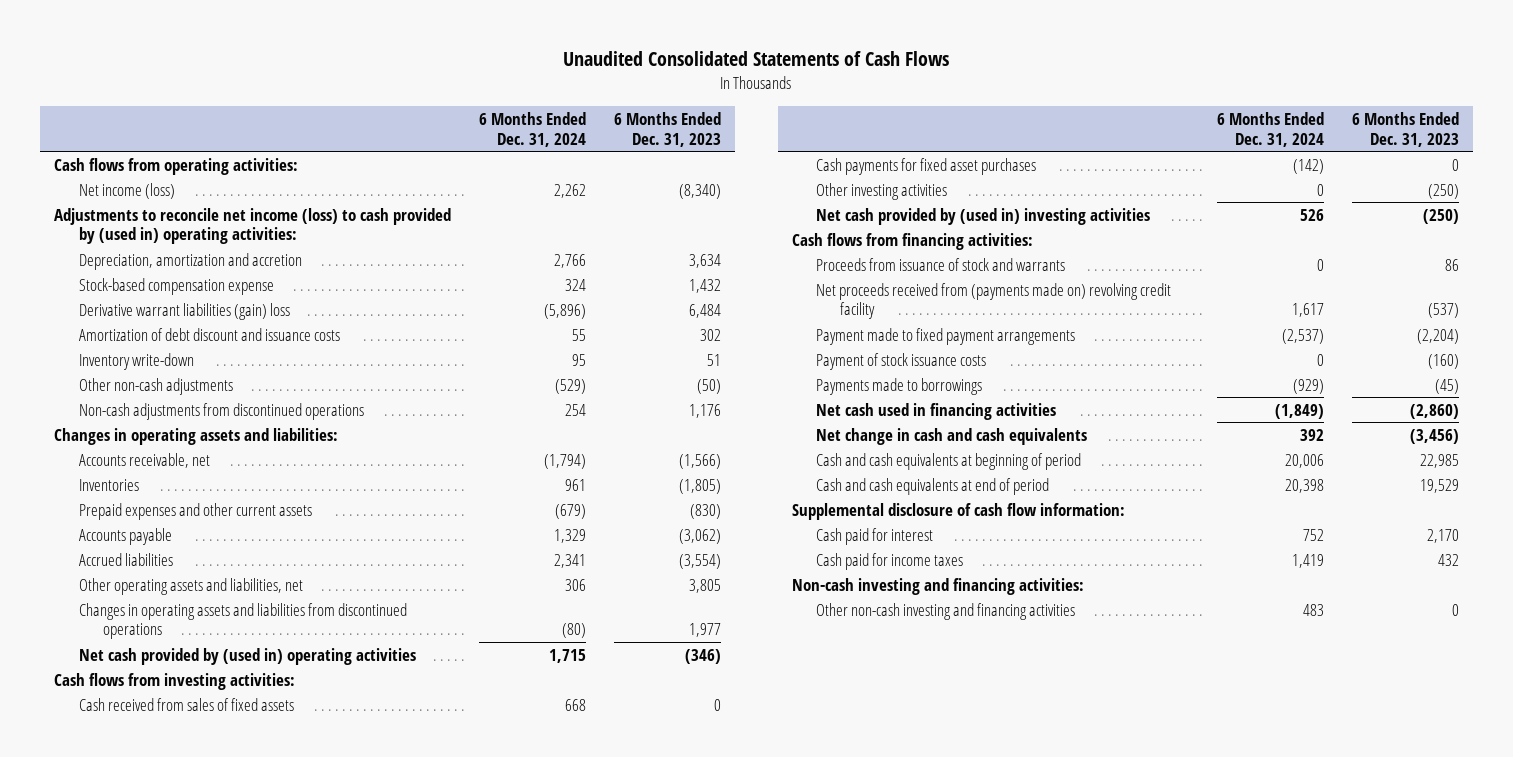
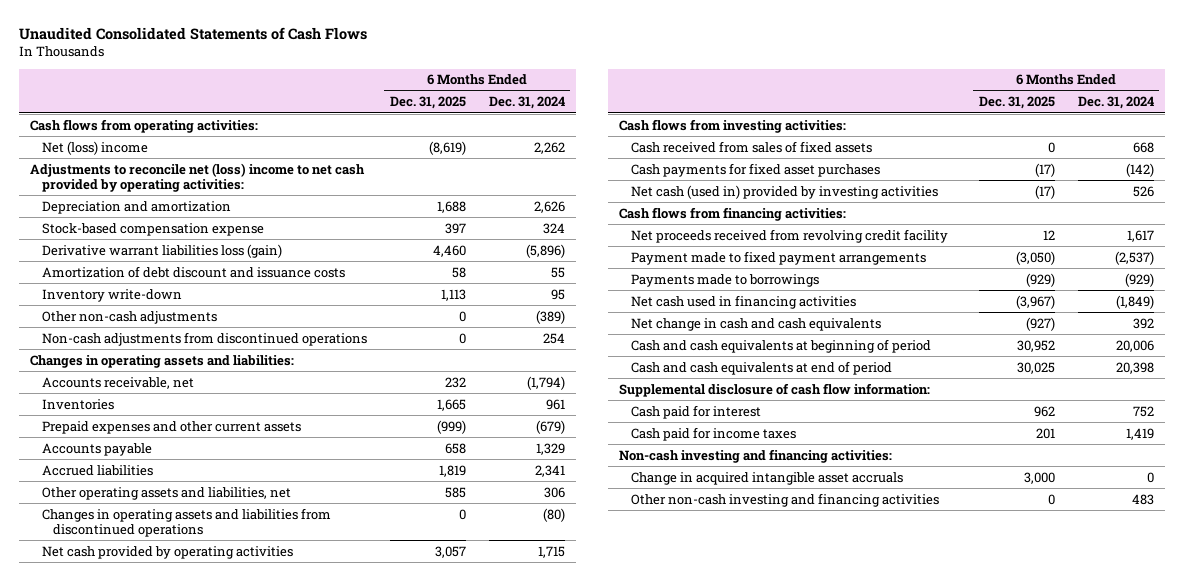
- | 6 Months Ended Dec. 31, 2024 | 6 Months Ended Dec. 31, 2023
+ | 6 Months Ended Dec. 31, 2025 | 6 Months Ended Dec. 31, 2024
- Net income (loss) | 2,262 | (8,340)
- Adjustments to reconcile net income (loss) to cash provided by (used in) operating activities:
- Depreciation, amortization and accretion | 2,766 | 3,634
+ Net (loss) income | (8,619) | 2,262
+ Adjustments to reconcile net (loss) income to net cash provided by operating activities:
+ Depreciation and amortization | 1,688 | 2,626
- Derivative warrant liabilities (gain) loss | (5,896) | 6,484
+ Derivative warrant liabilities loss (gain) | 4,460 | (5,896)
- Other non-cash adjustments | (529) | (50)
+ Other non-cash adjustments | 0 | (389)
- Net cash provided by (used in) operating activities | 1,715 | (346)
+ Net cash provided by operating activities | 3,057 | 1,715
- Other investing activities | 0 | (250)
- Net cash provided by (used in) investing activities | 526 | (250)
+ Net cash (used in) provided by investing activities | (17) | 526
- Proceeds from issuance of stock and warrants | 0 | 86
- Net proceeds received from (payments made on) revolving credit facility | 1,617 | (537)
+ Net proceeds received from revolving credit facility | 12 | 1,617
- Payment of stock issuance costs | 0 | (160)
+ Change in acquired intangible asset accruals | 3,000 | 0

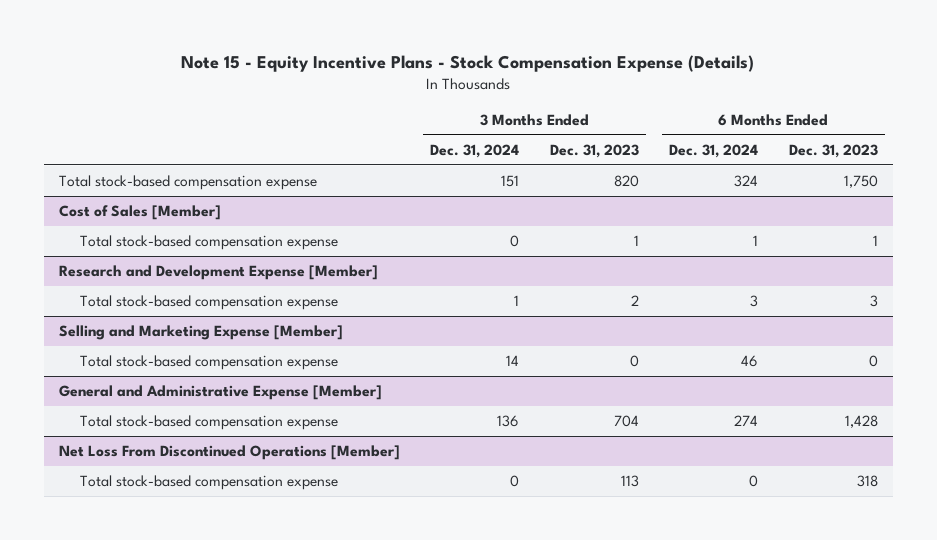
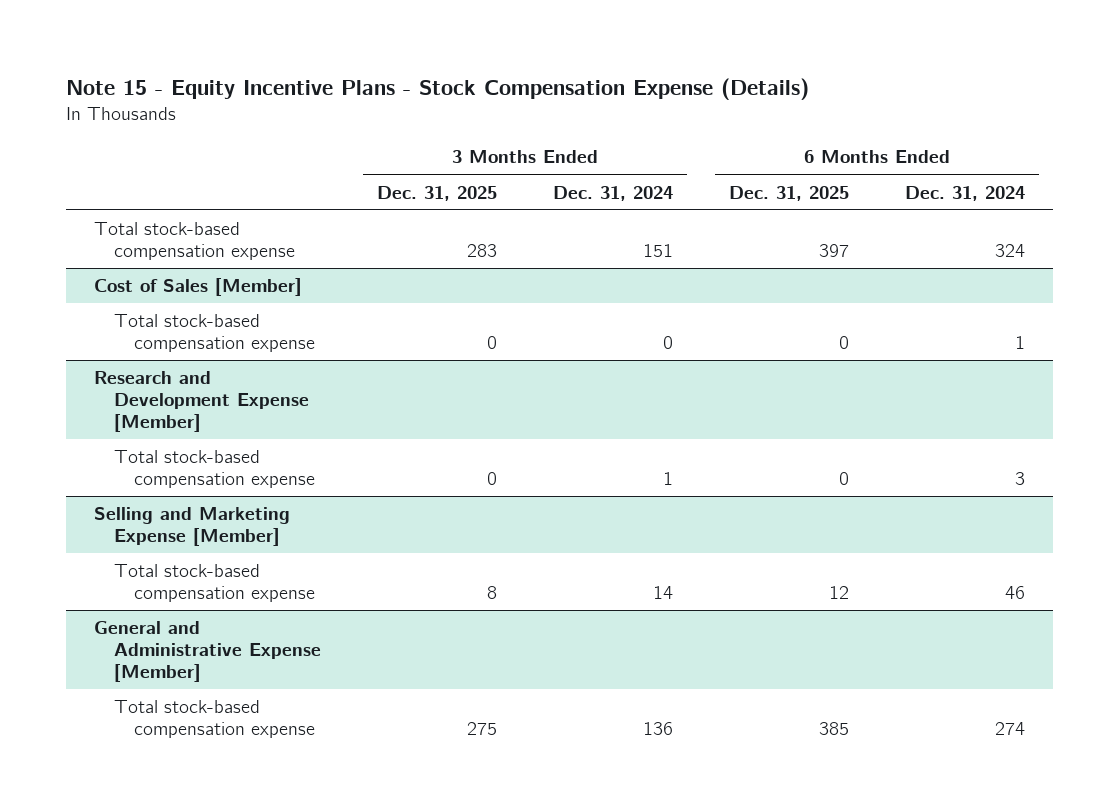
- | 3 Months Ended Dec. 31, 2024 | 3 Months Ended Dec. 31, 2023 | 6 Months Ended Dec. 31, 2024 | 6 Months Ended Dec. 31, 2023
+ | 3 Months Ended Dec. 31, 2025 | 3 Months Ended Dec. 31, 2024 | 6 Months Ended Dec. 31, 2025 | 6 Months Ended Dec. 31, 2024
- Net Loss From Discontinued Operations [Member]
- Total stock-based compensation expense | 0 | 113 | 0 | 318

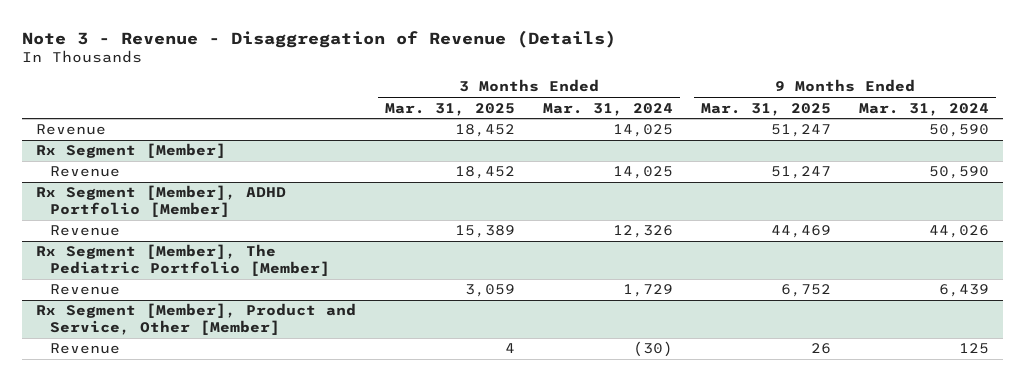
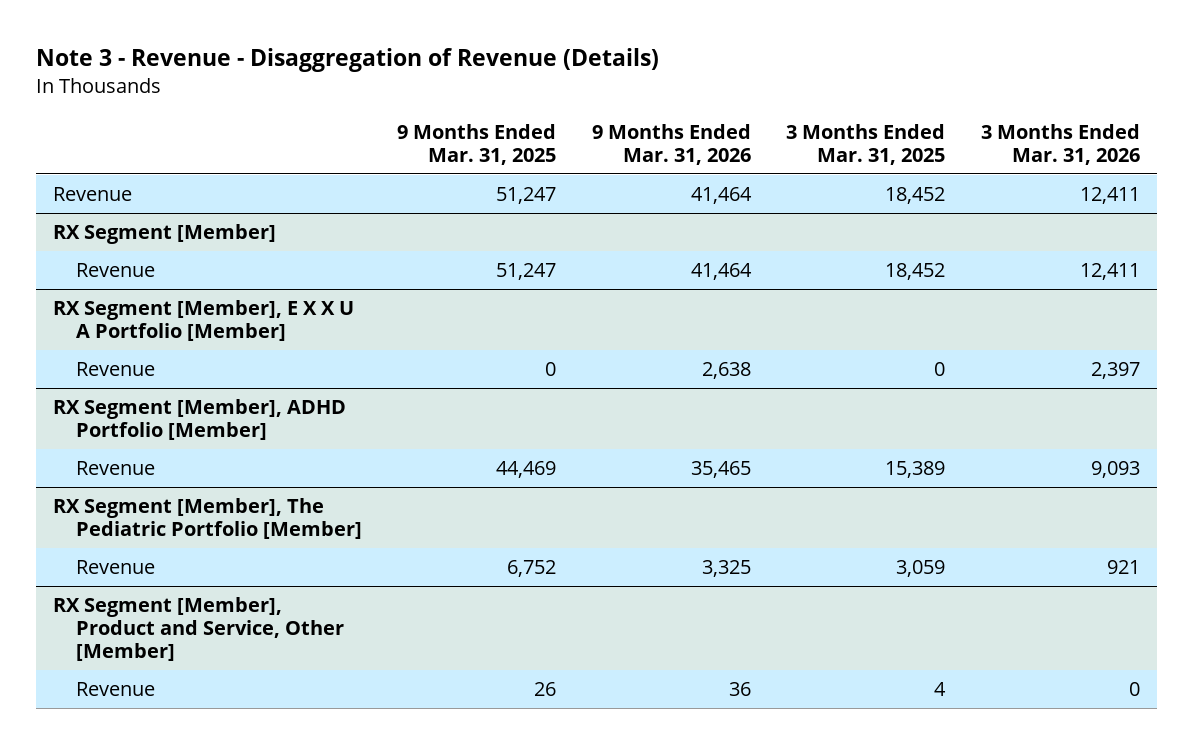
- | 3 Months Ended Mar. 31, 2025 | 3 Months Ended Mar. 31, 2024 | 9 Months Ended Mar. 31, 2025 | 9 Months Ended Mar. 31, 2024
+ | 9 Months Ended Mar. 31, 2025 | 9 Months Ended Mar. 31, 2026 | 3 Months Ended Mar. 31, 2025 | 3 Months Ended Mar. 31, 2026
- Rx Segment [Member]
+ RX Segment [Member]
- Rx Segment [Member], ADHD Portfolio [Member]
+ RX Segment [Member], E X X U A Portfolio [Member]
+ Revenue | 0 | 2,638 | 0 | 2,397
+ RX Segment [Member], ADHD Portfolio [Member]
- Rx Segment [Member], The Pediatric Portfolio [Member]
+ RX Segment [Member], The Pediatric Portfolio [Member]
- Rx Segment [Member], Product and Service, Other [Member]
+ RX Segment [Member], Product and Service, Other [Member]

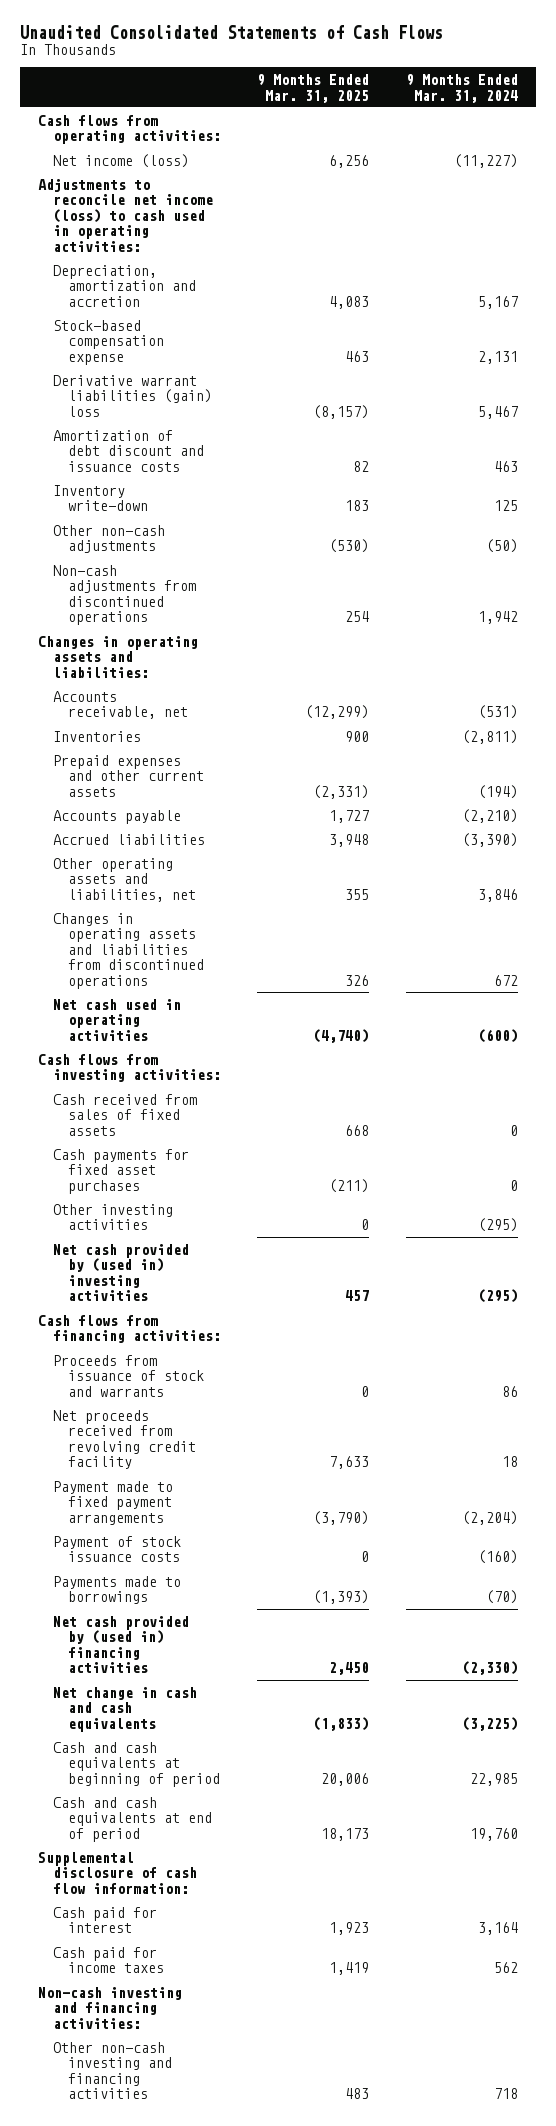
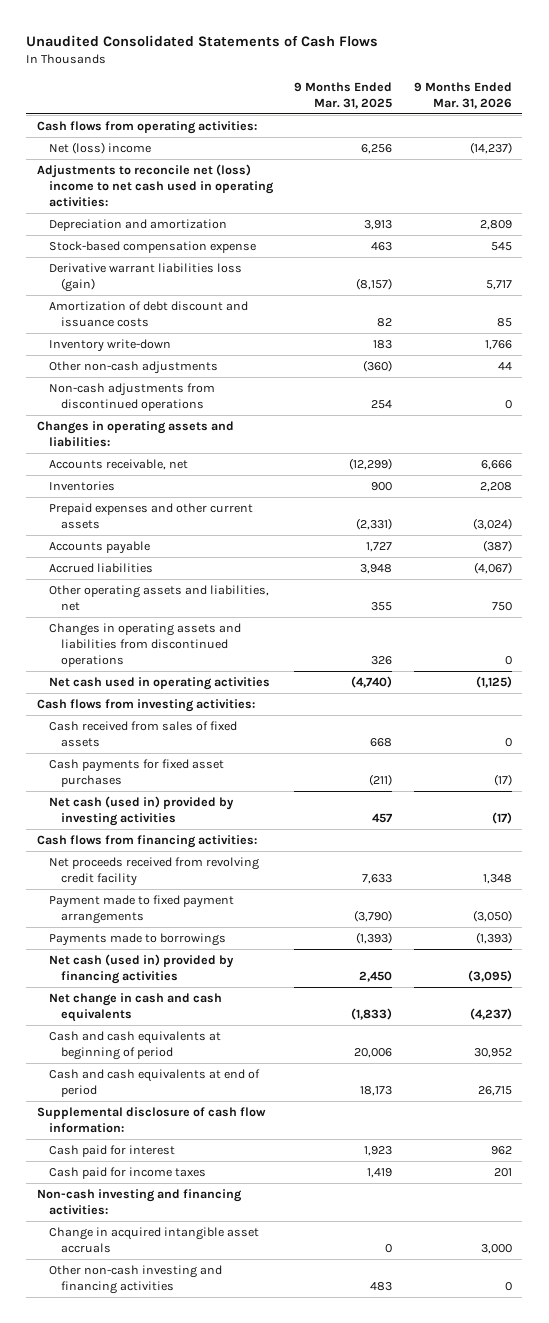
- | 9 Months Ended Mar. 31, 2025 | 9 Months Ended Mar. 31, 2024
+ | 9 Months Ended Mar. 31, 2025 | 9 Months Ended Mar. 31, 2026
- Net income (loss) | 6,256 | (11,227)
- Adjustments to reconcile net income (loss) to cash used in operating activities:
- Depreciation, amortization and accretion | 4,083 | 5,167
+ Net (loss) income | 6,256 | (14,237)
+ Adjustments to reconcile net (loss) income to net cash used in operating activities:
+ Depreciation and amortization | 3,913 | 2,809
- Derivative warrant liabilities (gain) loss | (8,157) | 5,467
+ Derivative warrant liabilities loss (gain) | (8,157) | 5,717
- Other non-cash adjustments | (530) | (50)
+ Other non-cash adjustments | (360) | 44
- Other investing activities | 0 | (295)
- Net cash provided by (used in) investing activities | 457 | (295)
+ Net cash (used in) provided by investing activities | 457 | (17)
- Proceeds from issuance of stock and warrants | 0 | 86
- Payment of stock issuance costs | 0 | (160)
- Net cash provided by (used in) financing activities | 2,450 | (2,330)
+ Net cash (used in) provided by financing activities | 2,450 | (3,095)
+ Change in acquired intangible asset accruals | 0 | 3,000

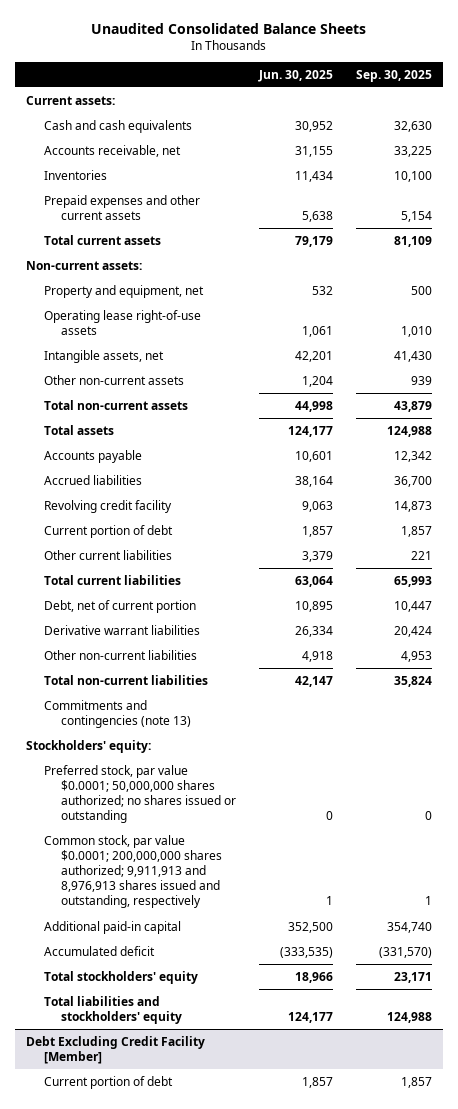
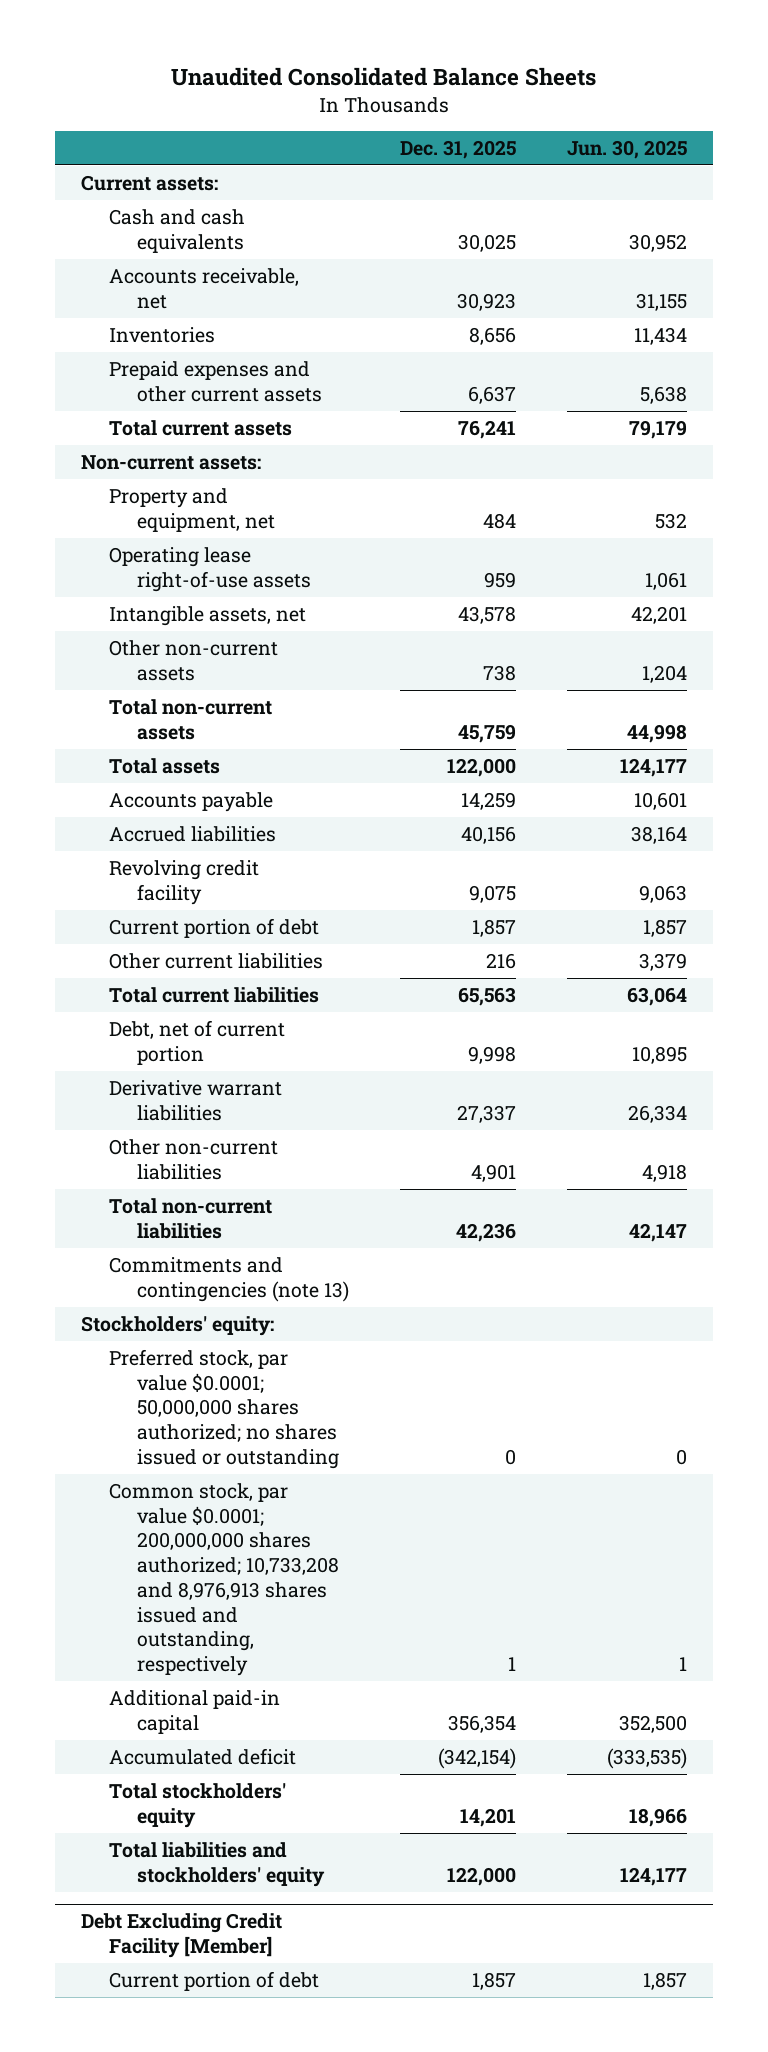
- | Jun. 30, 2025 | Sep. 30, 2025
+ | Dec. 31, 2025 | Jun. 30, 2025
- Common stock, par value $0.0001; 200,000,000 shares authorized; 9,911,913 and 8,976,913 shares issued and outstanding, respectively | 1 | 1
+ Common stock, par value $0.0001; 200,000,000 shares authorized; 10,733,208 and 8,976,913 shares issued and outstanding, respectively | 1 | 1

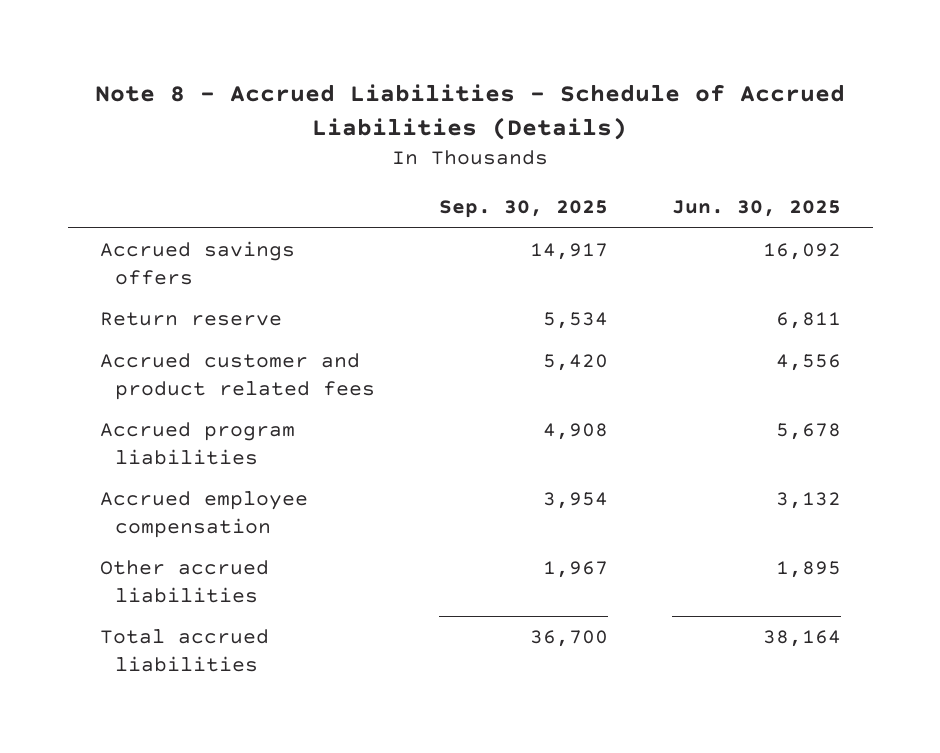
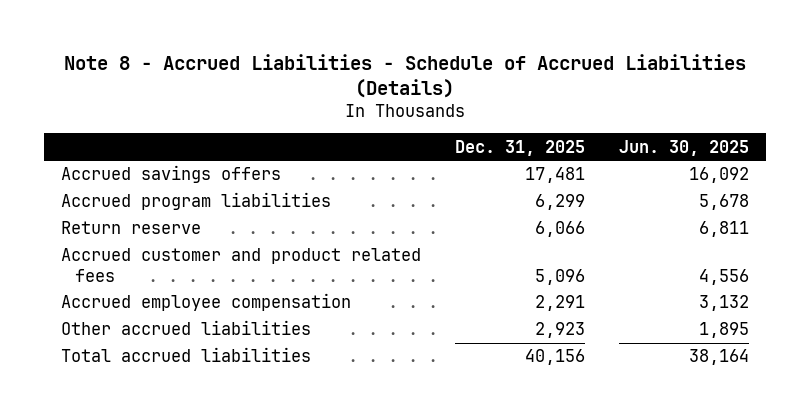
- | Sep. 30, 2025 | Jun. 30, 2025
+ | Dec. 31, 2025 | Jun. 30, 2025
moved up: Accrued program liabilities | 6,299 | 5,678

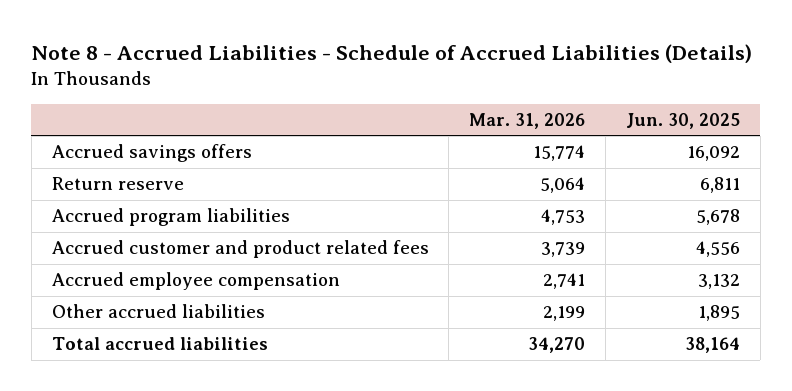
- | Dec. 31, 2025 | Jun. 30, 2025
+ | Mar. 31, 2026 | Jun. 30, 2025
moved down: Accrued program liabilities | 4,753 | 5,678

